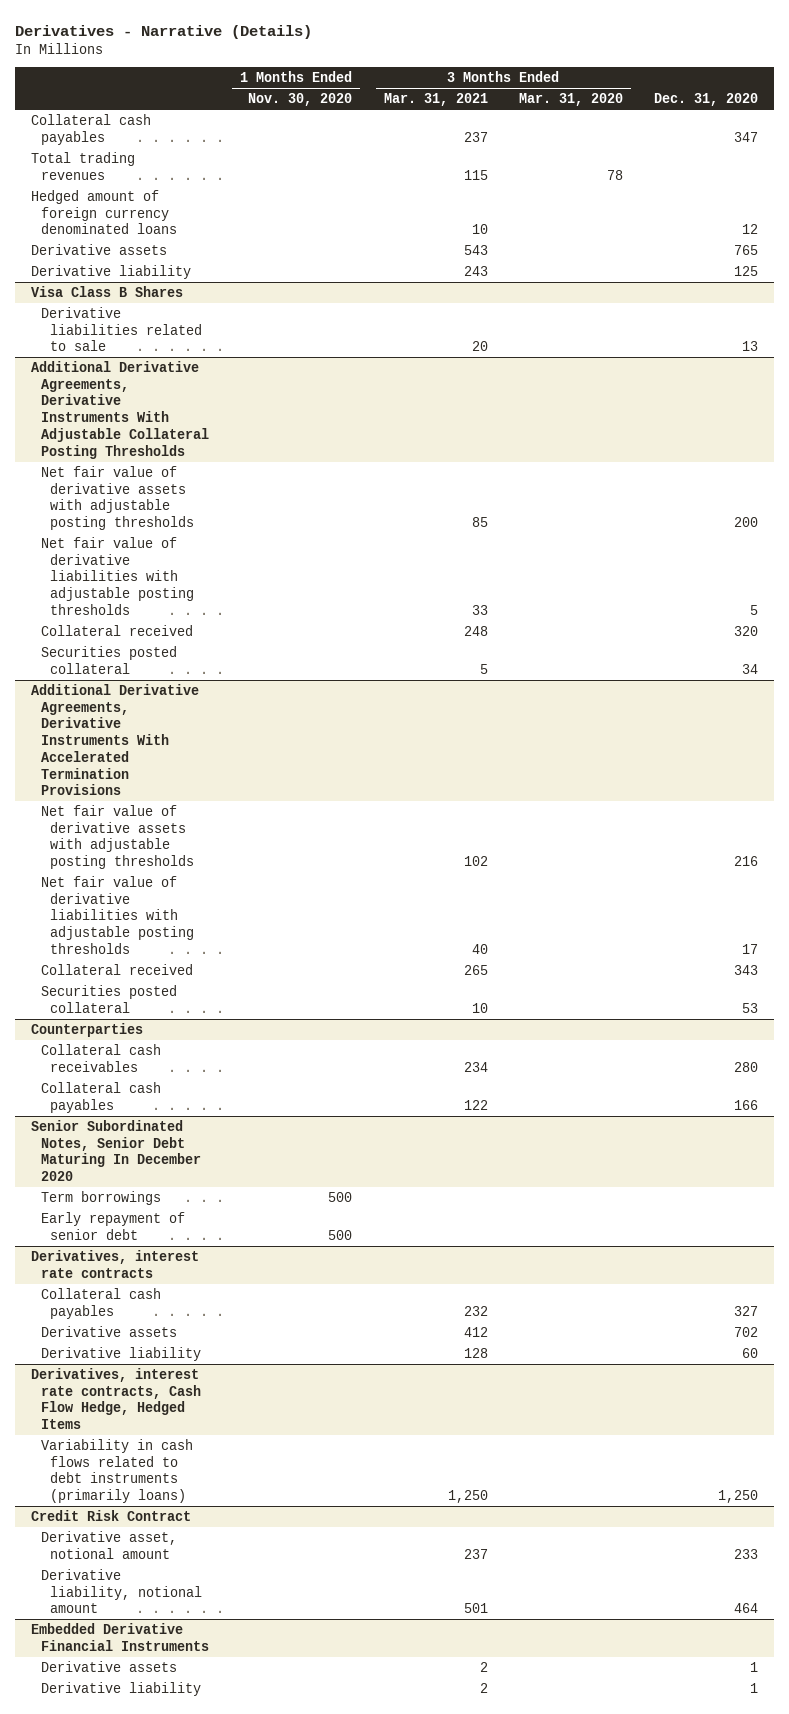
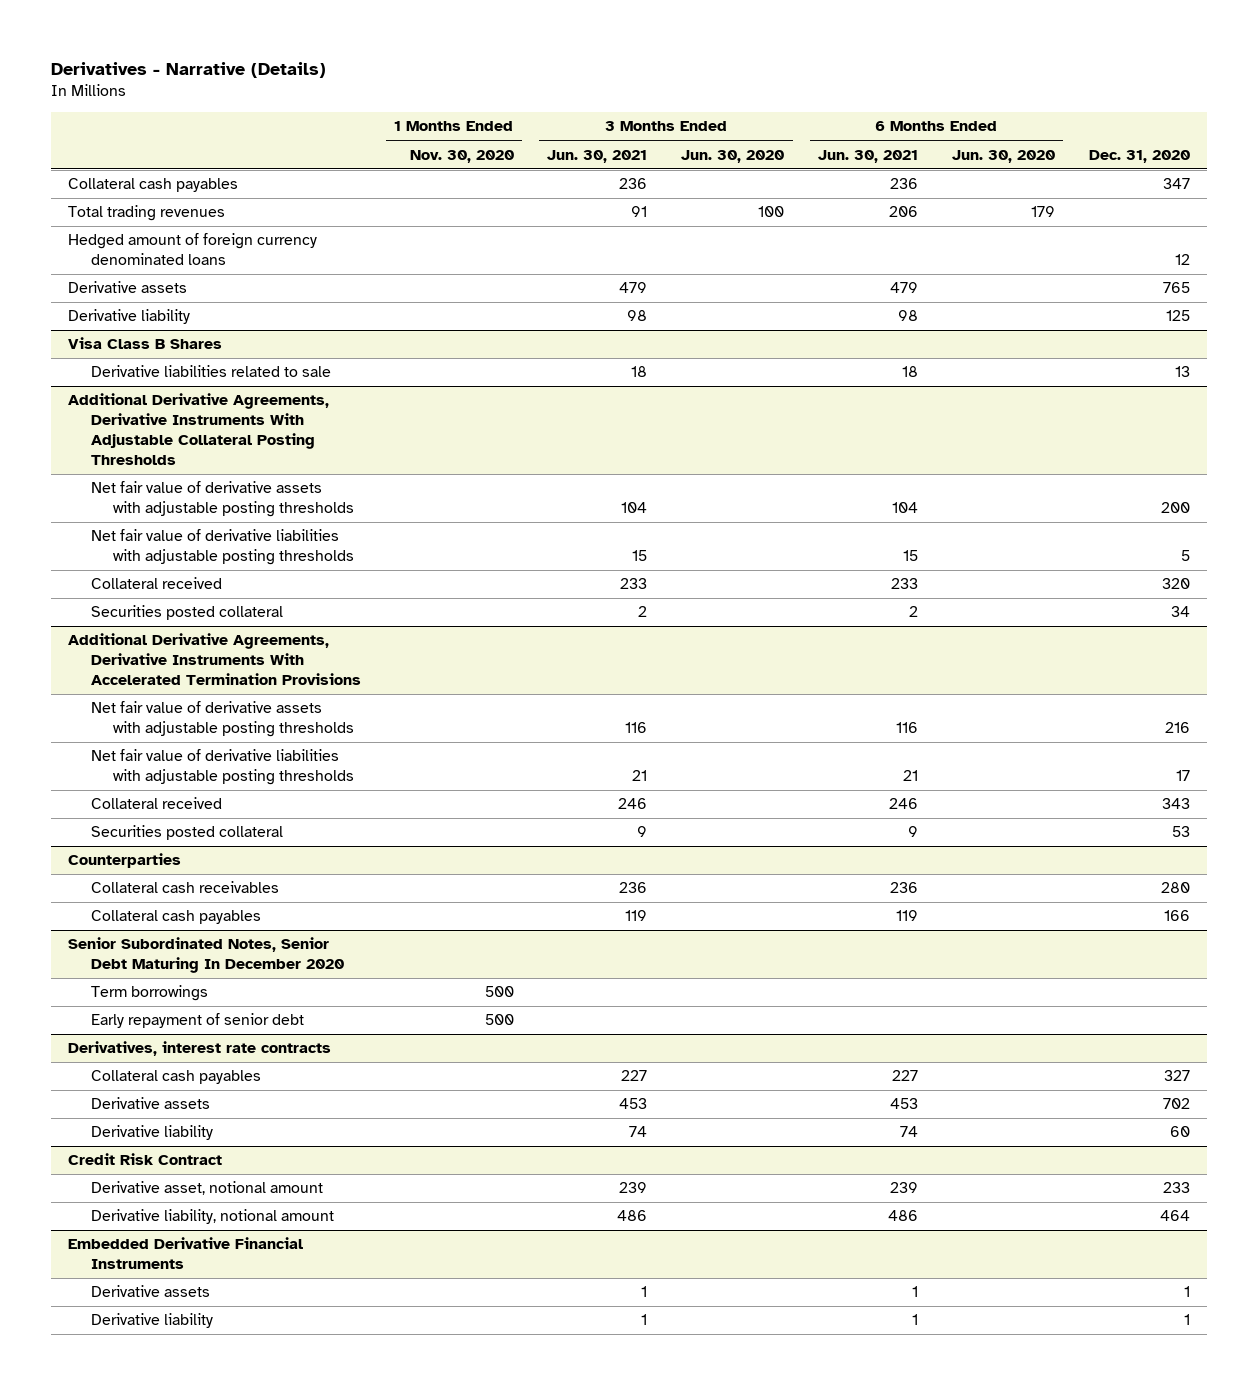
- | 1 Months Ended Nov. 30, 2020 | 3 Months Ended Mar. 31, 2021 | 3 Months Ended Mar. 31, 2020 | Dec. 31, 2020
+ | 1 Months Ended Nov. 30, 2020 | 3 Months Ended Jun. 30, 2021 | 3 Months Ended Jun. 30, 2020 | 6 Months Ended Jun. 30, 2021 | 6 Months Ended Jun. 30, 2020 | Dec. 31, 2020
- Derivatives, interest rate contracts, Cash Flow Hedge, Hedged Items
- Variability in cash flows related to debt instruments (primarily loans) | | 1,250 | | 1,250

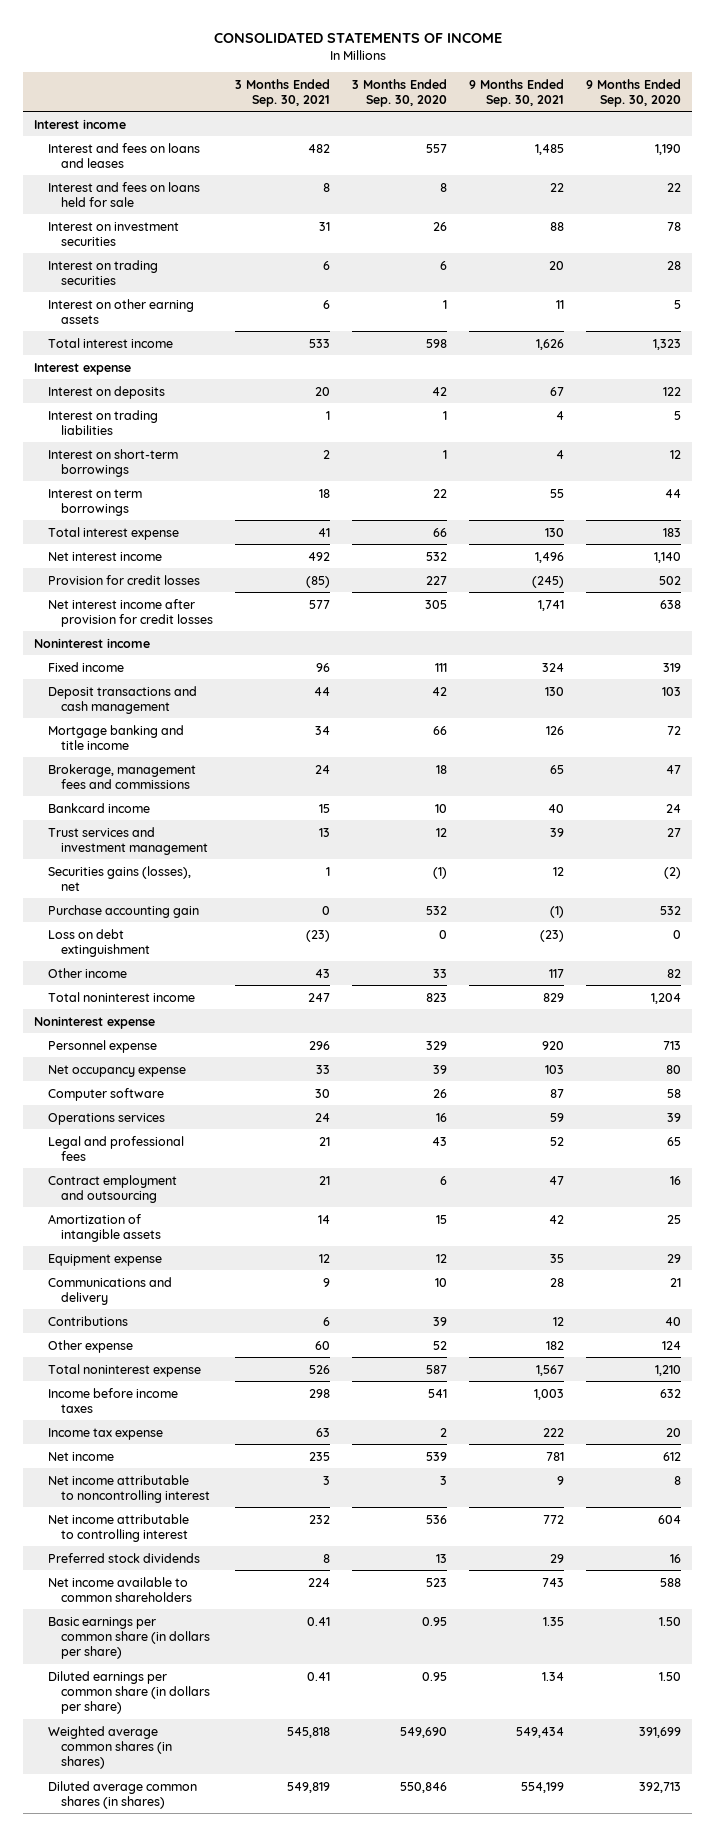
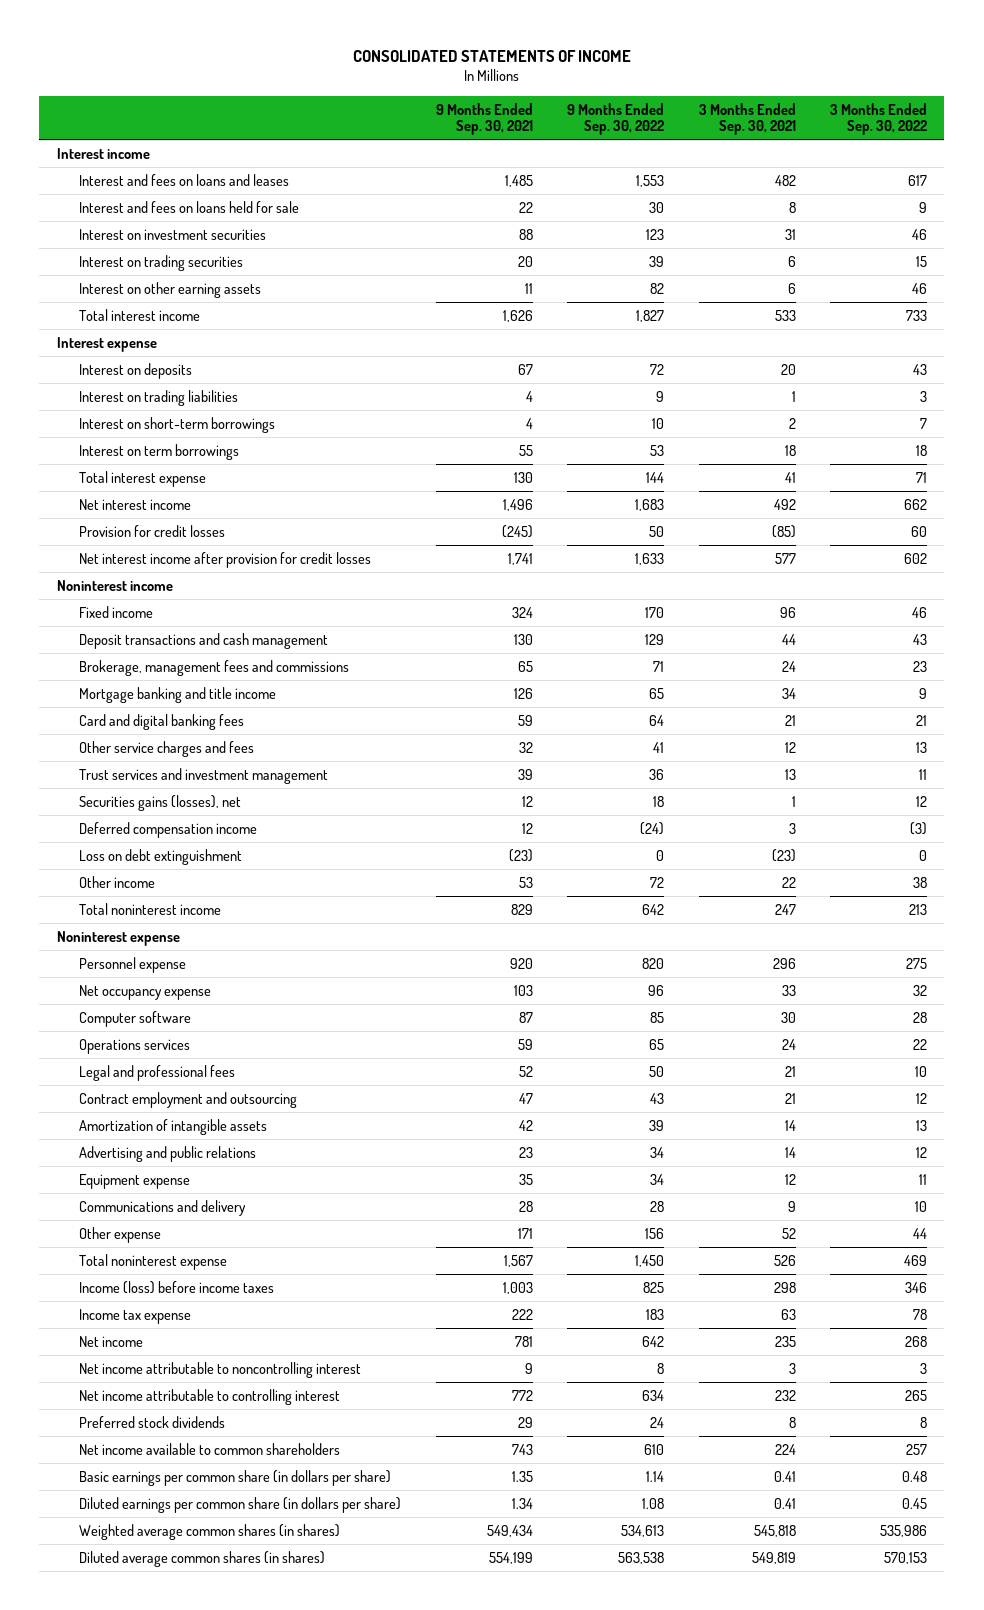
- | 3 Months Ended Sep. 30, 2021 | 3 Months Ended Sep. 30, 2020 | 9 Months Ended Sep. 30, 2021 | 9 Months Ended Sep. 30, 2020
+ | 9 Months Ended Sep. 30, 2021 | 9 Months Ended Sep. 30, 2022 | 3 Months Ended Sep. 30, 2021 | 3 Months Ended Sep. 30, 2022
- Bankcard income | 15 | 10 | 40 | 24
moved down: Mortgage banking and title income | 126 | 65 | 34 | 9
+ Card and digital banking fees | 59 | 64 | 21 | 21
+ Other service charges and fees | 32 | 41 | 12 | 13
- Purchase accounting gain | 0 | 532 | (1) | 532
+ Deferred compensation income | 12 | (24) | 3 | (3)
- Other income | 43 | 33 | 117 | 82
+ Other income | 53 | 72 | 22 | 38
+ Advertising and public relations | 23 | 34 | 14 | 12
- Contributions | 6 | 39 | 12 | 40
- Other expense | 60 | 52 | 182 | 124
+ Other expense | 171 | 156 | 52 | 44
- Income before income taxes | 298 | 541 | 1,003 | 632
+ Income (loss) before income taxes | 1,003 | 825 | 298 | 346

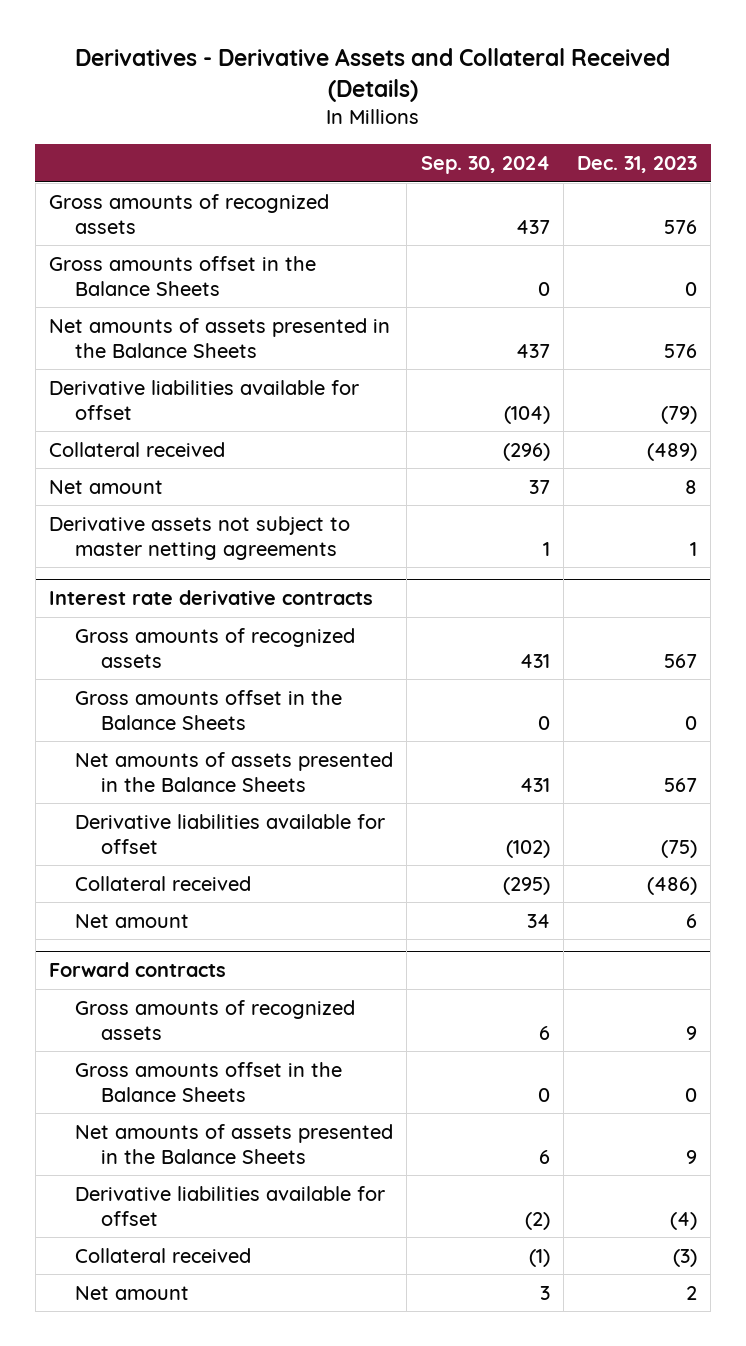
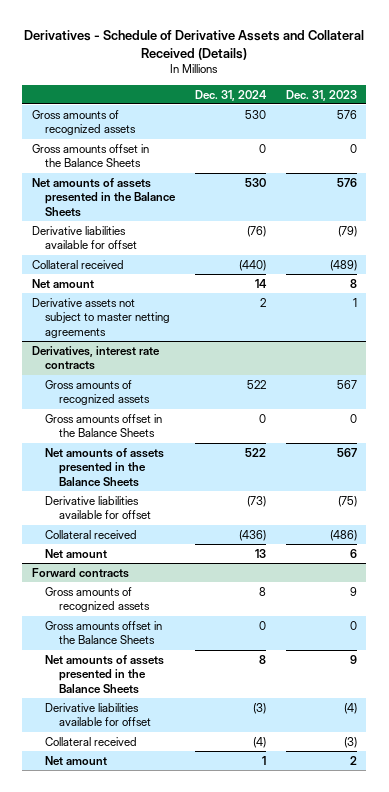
- Derivatives - Derivative Assets and Collateral Received (Details)
+ Derivatives - Schedule of Derivative Assets and Collateral Received (Details)
- | Sep. 30, 2024 | Dec. 31, 2023
+ | Dec. 31, 2024 | Dec. 31, 2023
- Interest rate derivative contracts
+ Derivatives, interest rate contracts

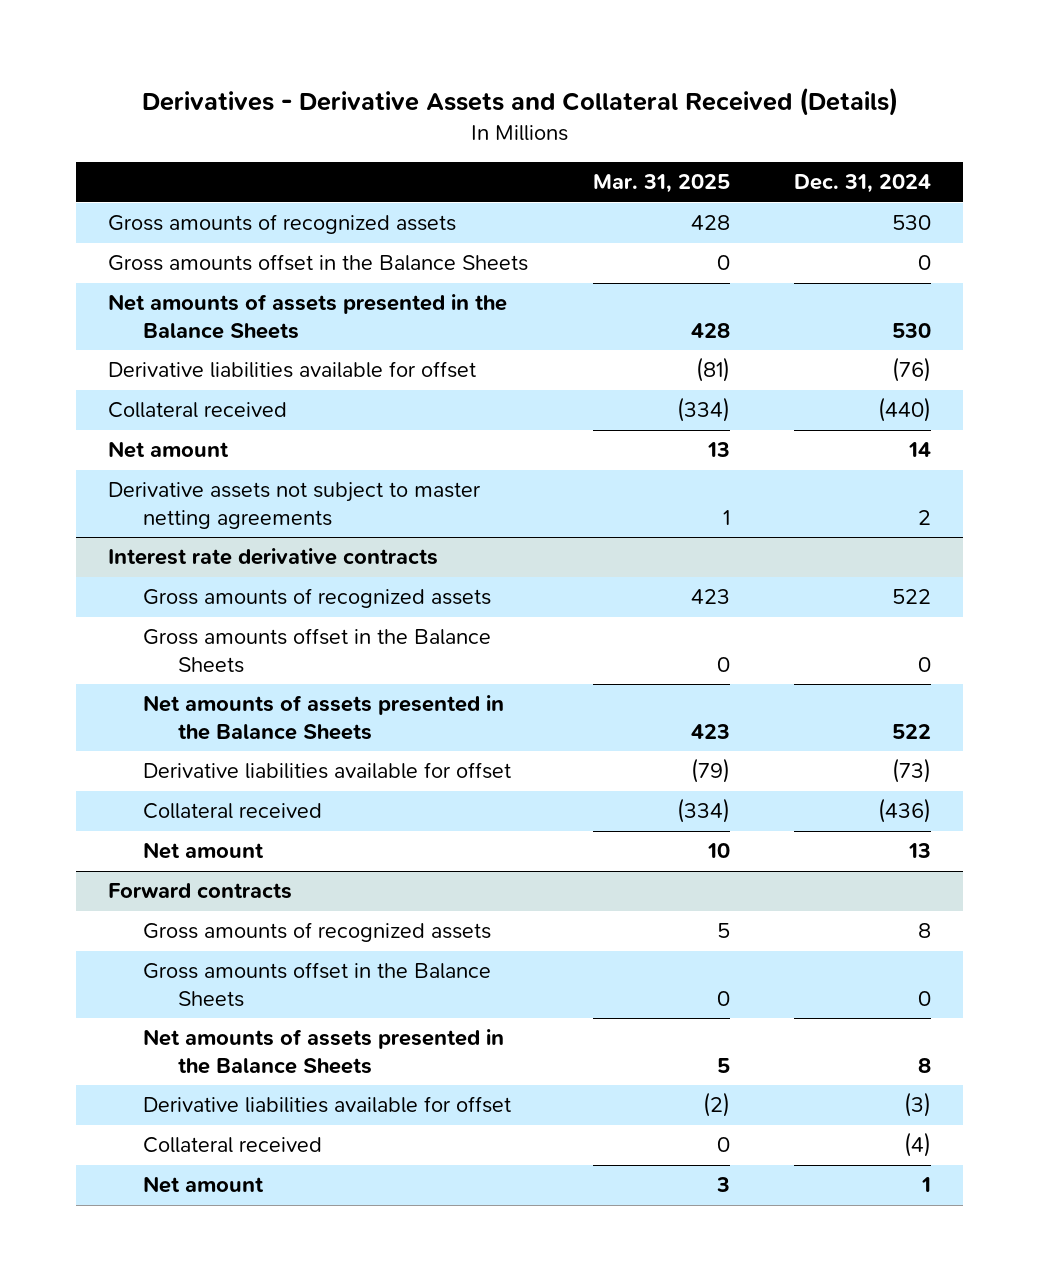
- Derivatives - Schedule of Derivative Assets and Collateral Received (Details)
+ Derivatives - Derivative Assets and Collateral Received (Details)
- | Dec. 31, 2024 | Dec. 31, 2023
+ | Mar. 31, 2025 | Dec. 31, 2024
- Derivatives, interest rate contracts
+ Interest rate derivative contracts

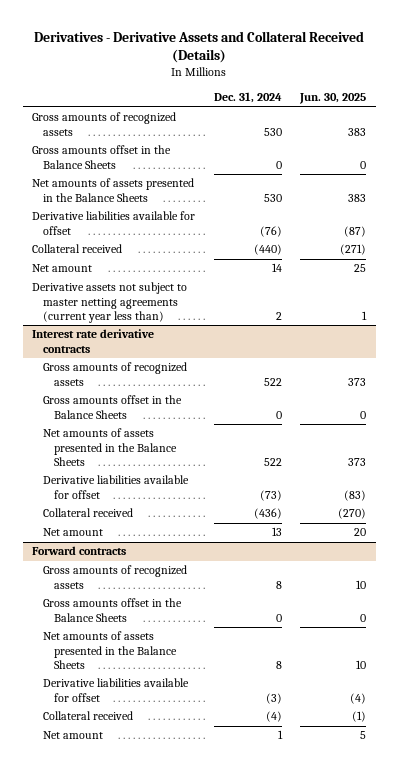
- | Mar. 31, 2025 | Dec. 31, 2024
+ | Dec. 31, 2024 | Jun. 30, 2025
- Derivative assets not subject to master netting agreements | 1 | 2
+ Derivative assets not subject to master netting agreements (current year less than) | 2 | 1

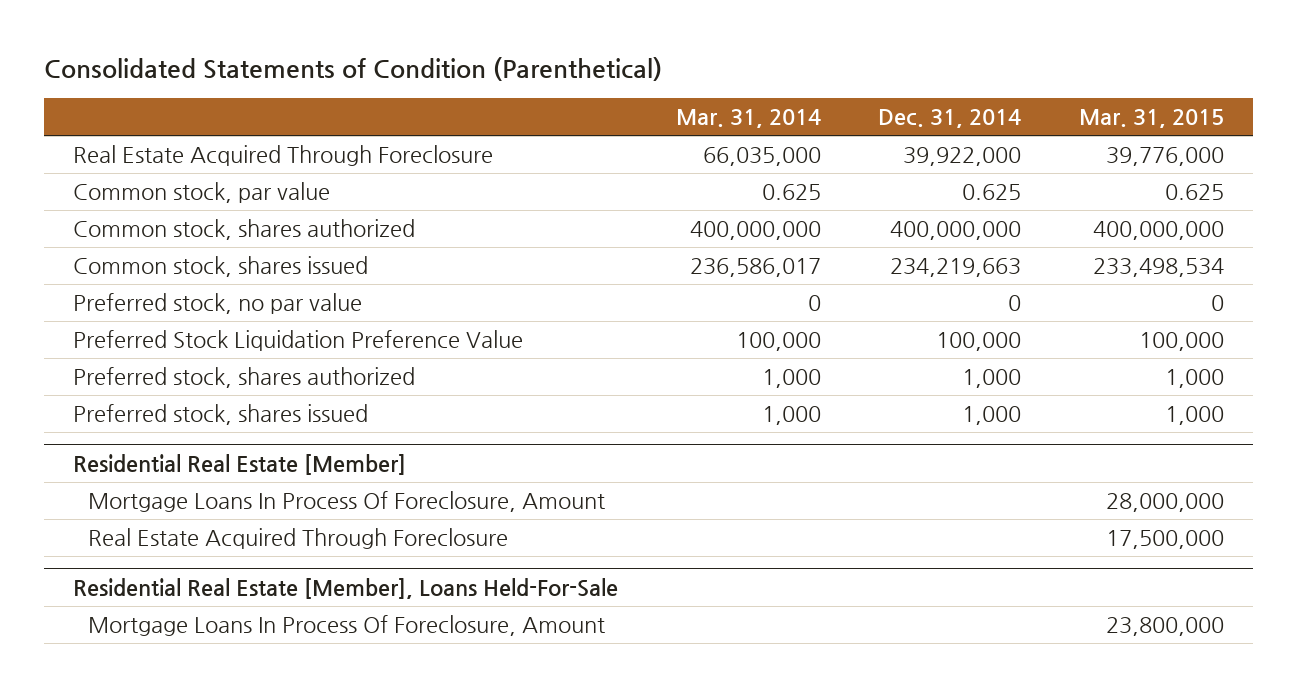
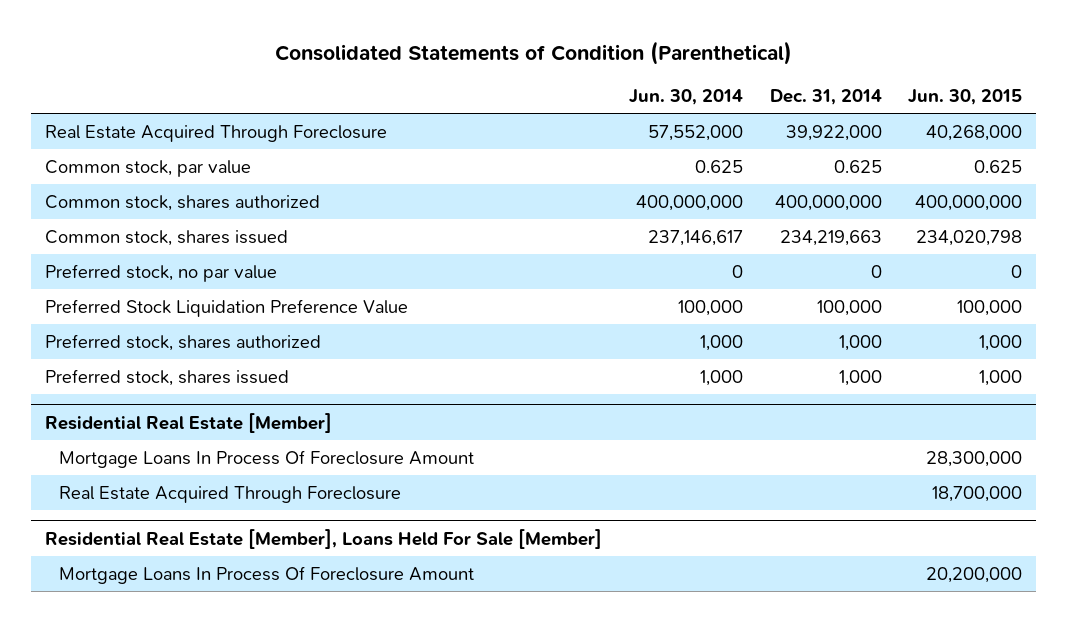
- | Mar. 31, 2014 | Dec. 31, 2014 | Mar. 31, 2015
+ | Jun. 30, 2014 | Dec. 31, 2014 | Jun. 30, 2015
@ Residential Real Estate [Member]
- Mortgage Loans In Process Of Foreclosure, Amount | | | 28,000,000
+ Mortgage Loans In Process Of Foreclosure Amount | | | 28,300,000
- Residential Real Estate [Member], Loans Held-For-Sale
- Mortgage Loans In Process Of Foreclosure, Amount | | | 23,800,000
+ Residential Real Estate [Member], Loans Held For Sale [Member]
+ Mortgage Loans In Process Of Foreclosure Amount | | | 20,200,000

